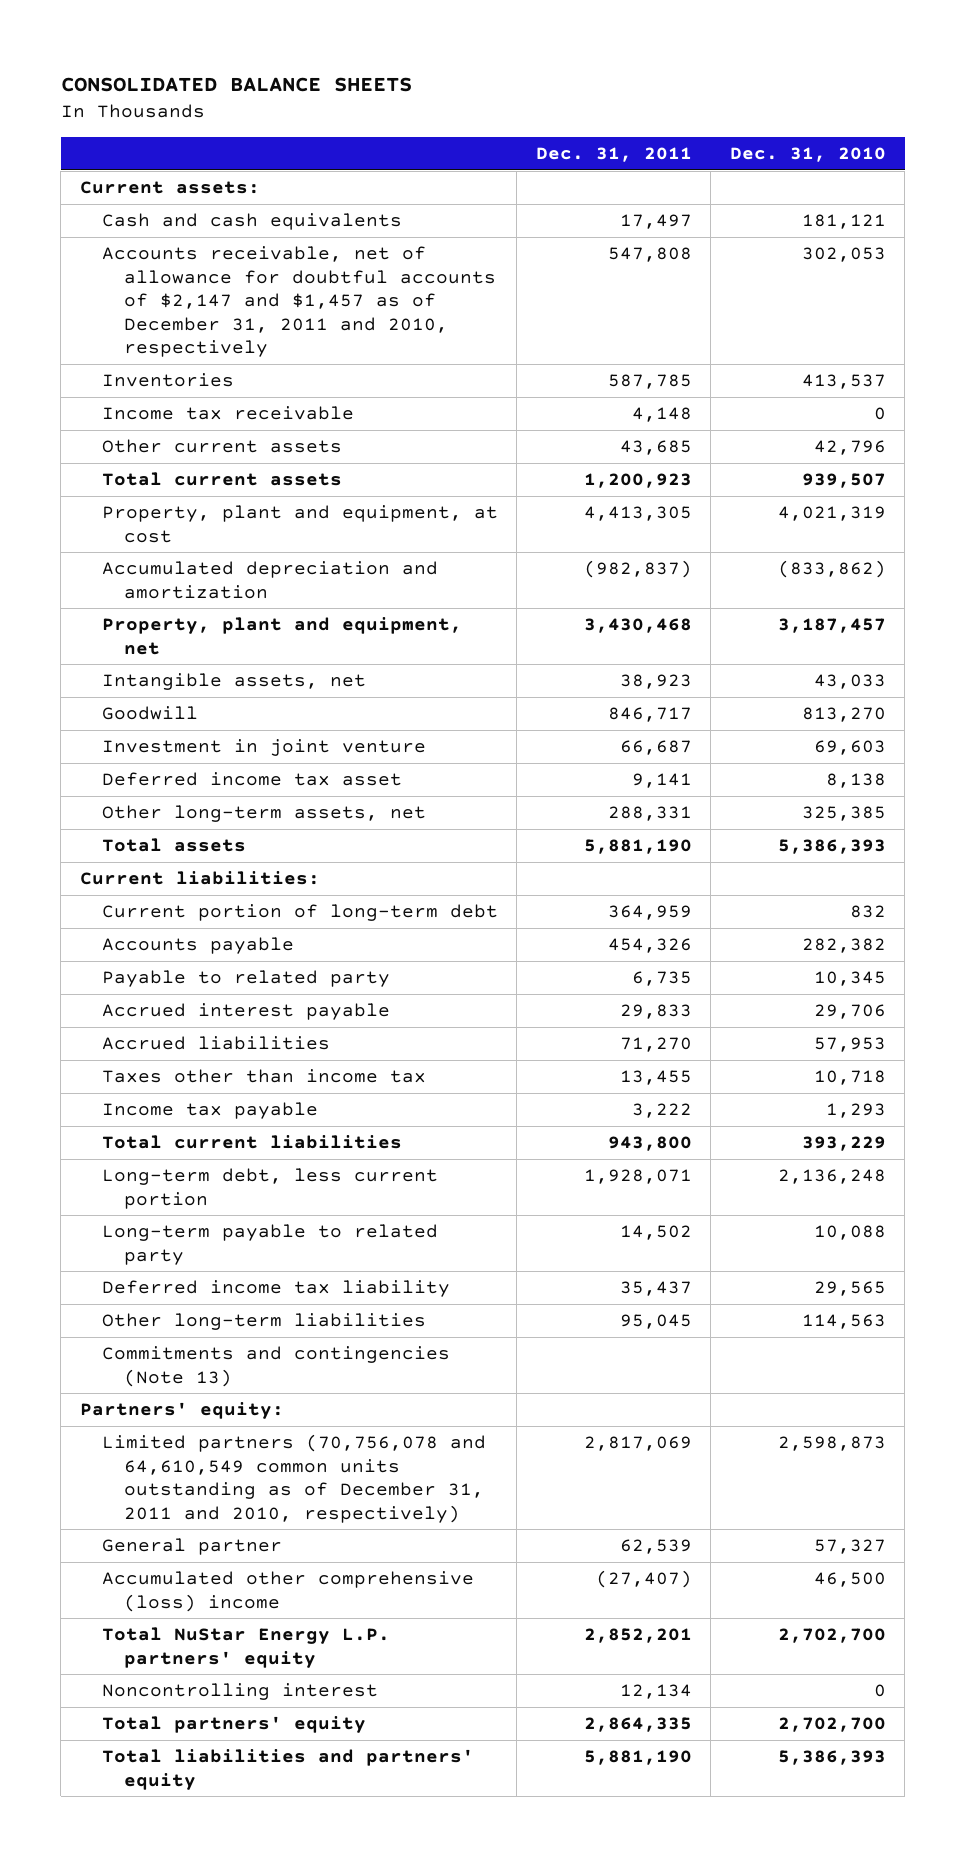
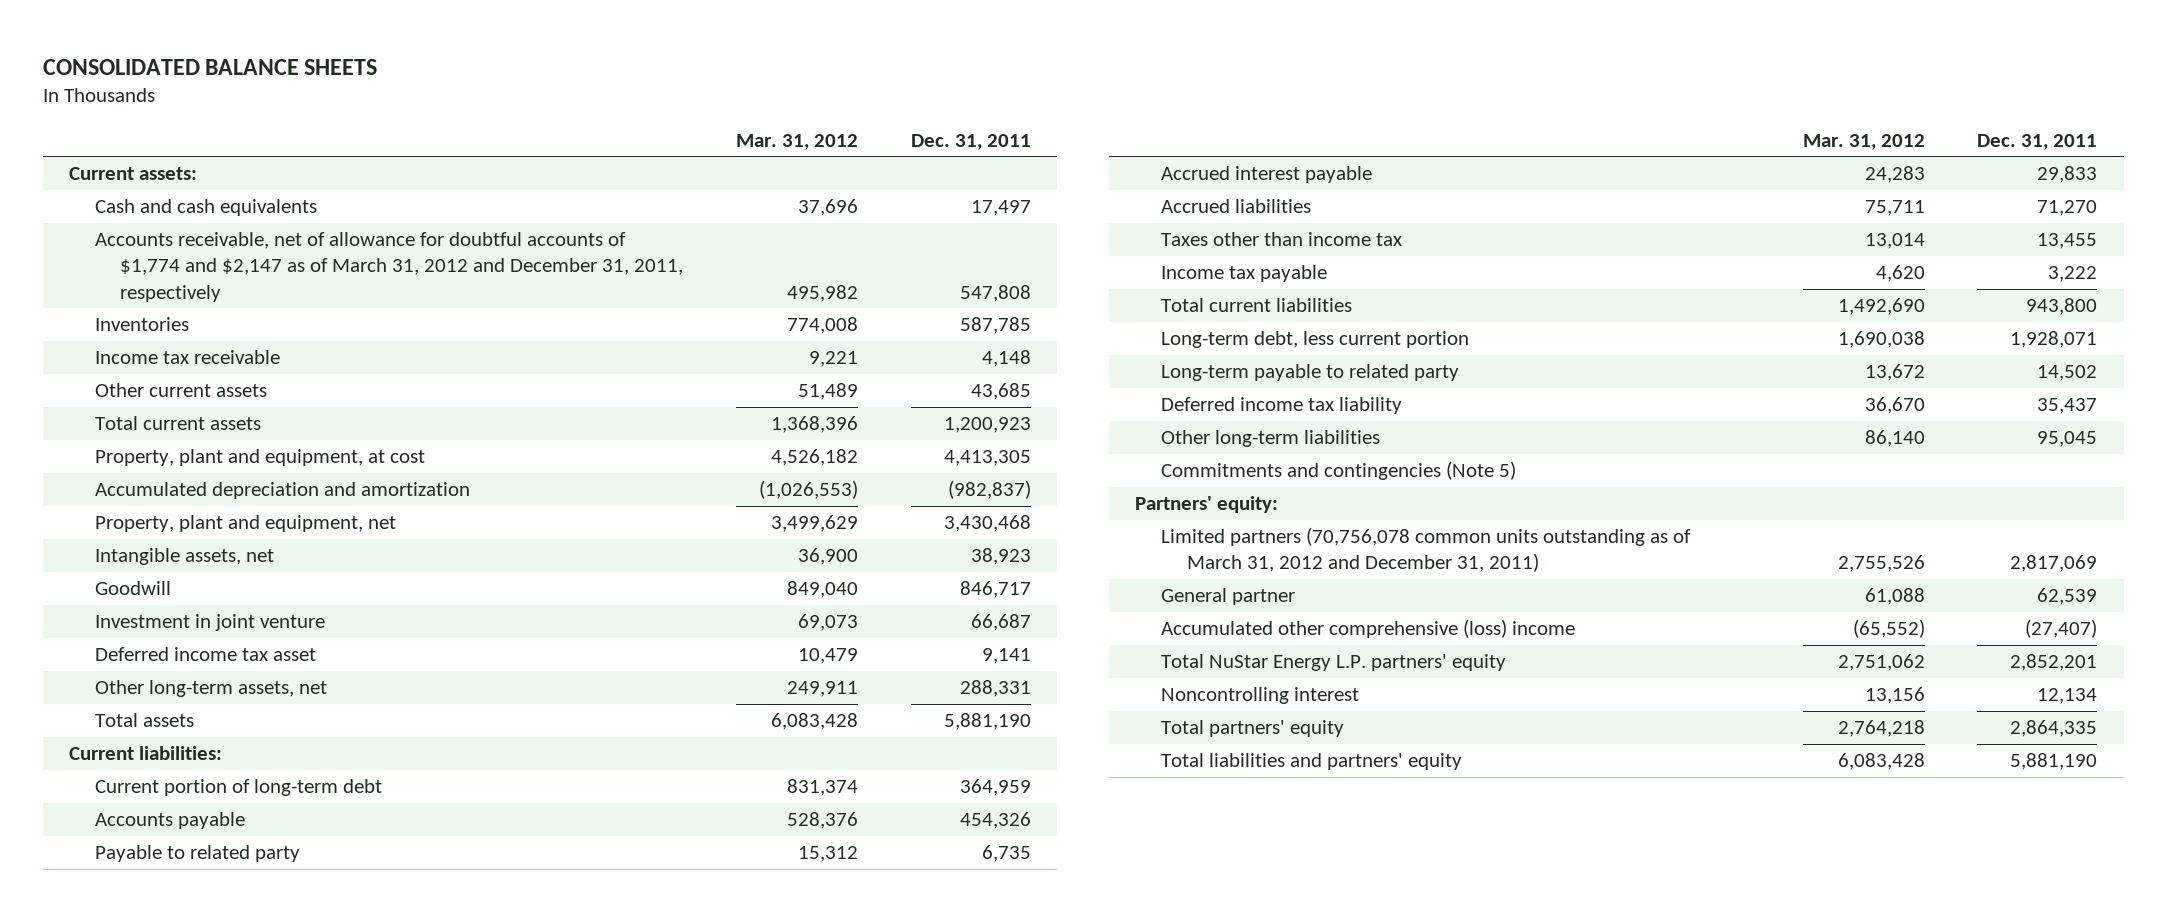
- | Dec. 31, 2011 | Dec. 31, 2010
+ | Mar. 31, 2012 | Dec. 31, 2011
- Accounts receivable, net of allowance for doubtful accounts of $2,147 and $1,457 as of December 31, 2011 and 2010, respectively | 547,808 | 302,053
+ Accounts receivable, net of allowance for doubtful accounts of $1,774 and $2,147 as of March 31, 2012 and December 31, 2011, respectively | 495,982 | 547,808
- Commitments and contingencies (Note 13)
+ Commitments and contingencies (Note 5)
- Limited partners (70,756,078 and 64,610,549 common units outstanding as of December 31, 2011 and 2010, respectively) | 2,817,069 | 2,598,873
+ Limited partners (70,756,078 common units outstanding as of March 31, 2012 and December 31, 2011) | 2,755,526 | 2,817,069

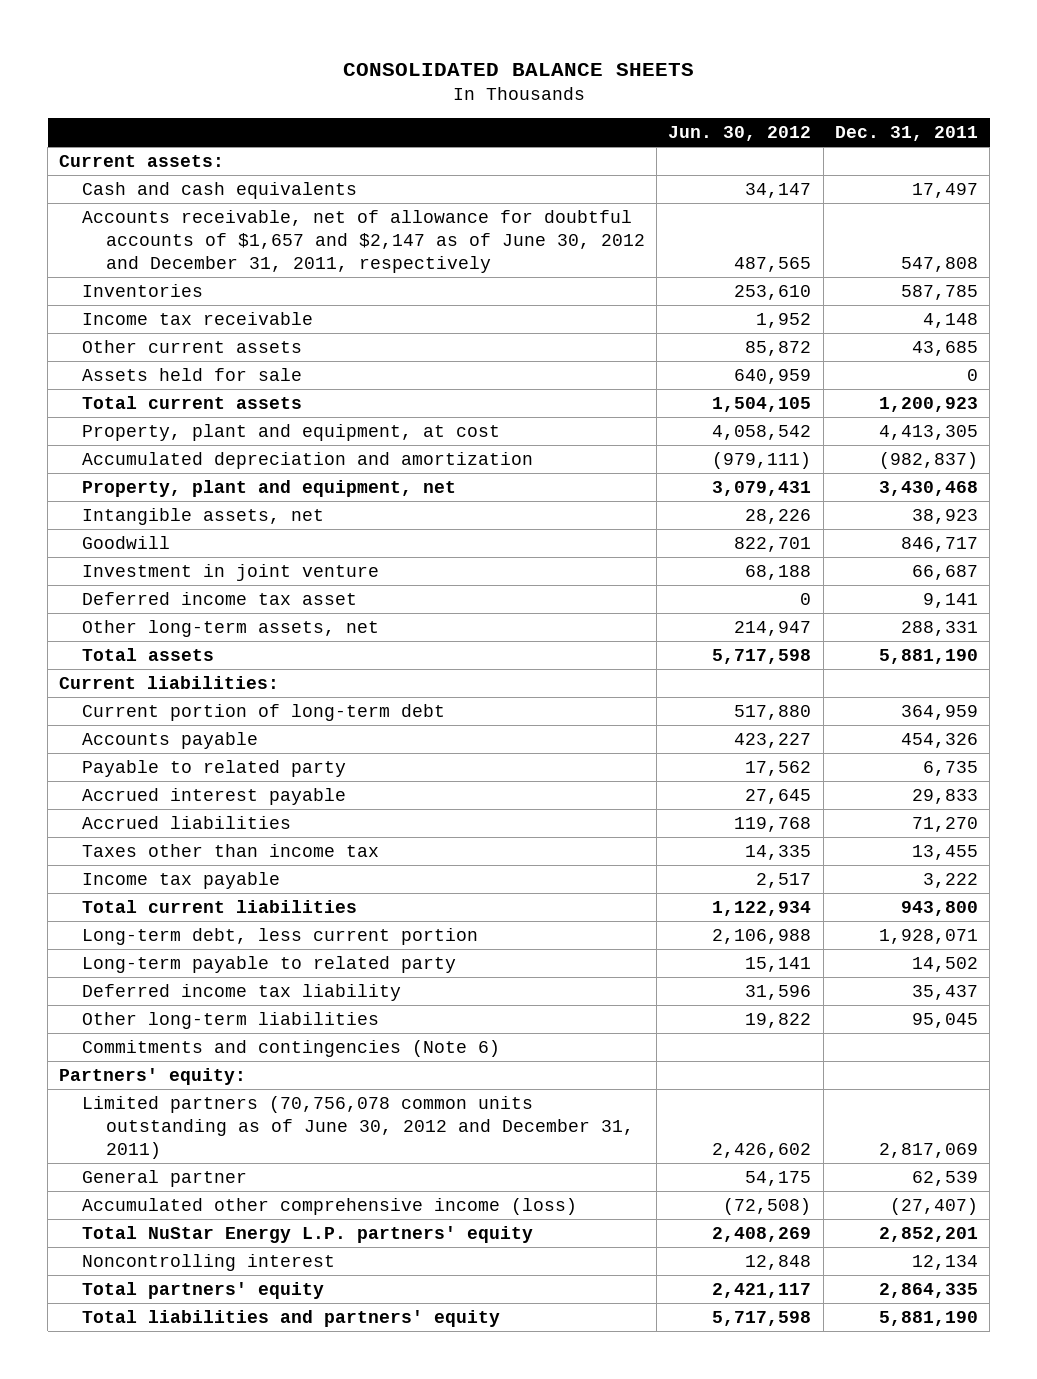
- | Mar. 31, 2012 | Dec. 31, 2011
+ | Jun. 30, 2012 | Dec. 31, 2011
- Accounts receivable, net of allowance for doubtful accounts of $1,774 and $2,147 as of March 31, 2012 and December 31, 2011, respectively | 495,982 | 547,808
+ Accounts receivable, net of allowance for doubtful accounts of $1,657 and $2,147 as of June 30, 2012 and December 31, 2011, respectively | 487,565 | 547,808
+ Assets held for sale | 640,959 | 0
- Commitments and contingencies (Note 5)
+ Commitments and contingencies (Note 6)
- Limited partners (70,756,078 common units outstanding as of March 31, 2012 and December 31, 2011) | 2,755,526 | 2,817,069
+ Limited partners (70,756,078 common units outstanding as of June 30, 2012 and December 31, 2011) | 2,426,602 | 2,817,069
- Accumulated other comprehensive (loss) income | (65,552) | (27,407)
+ Accumulated other comprehensive income (loss) | (72,508) | (27,407)

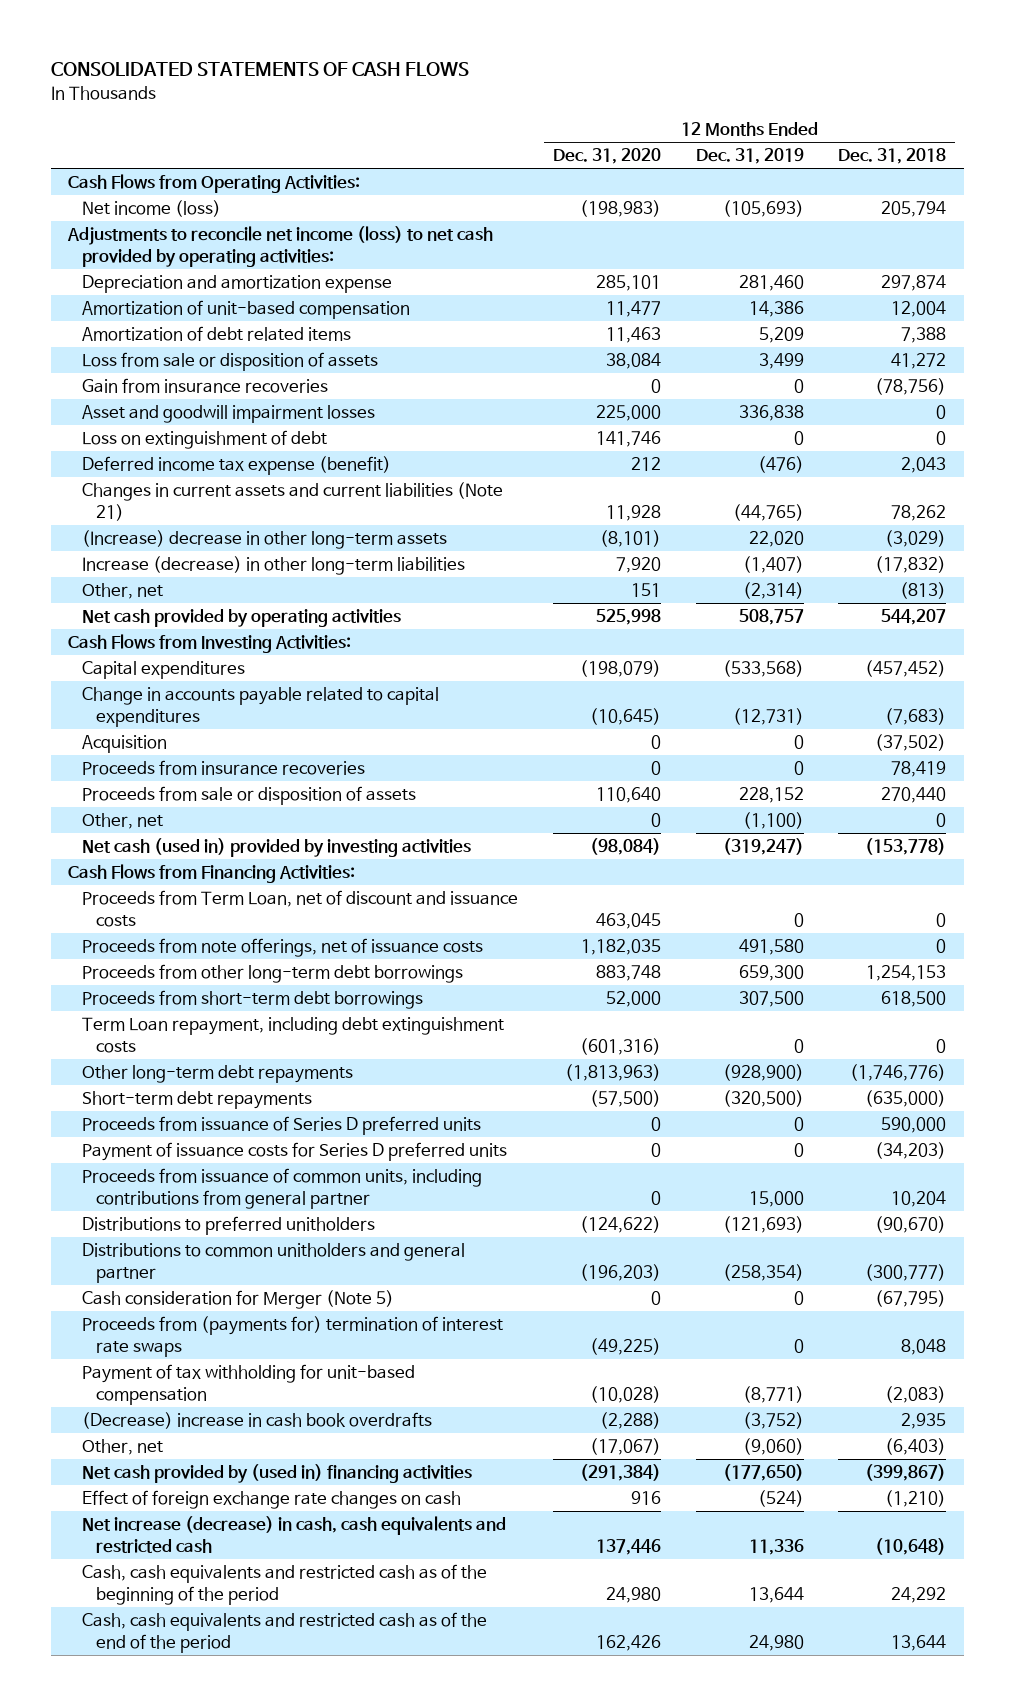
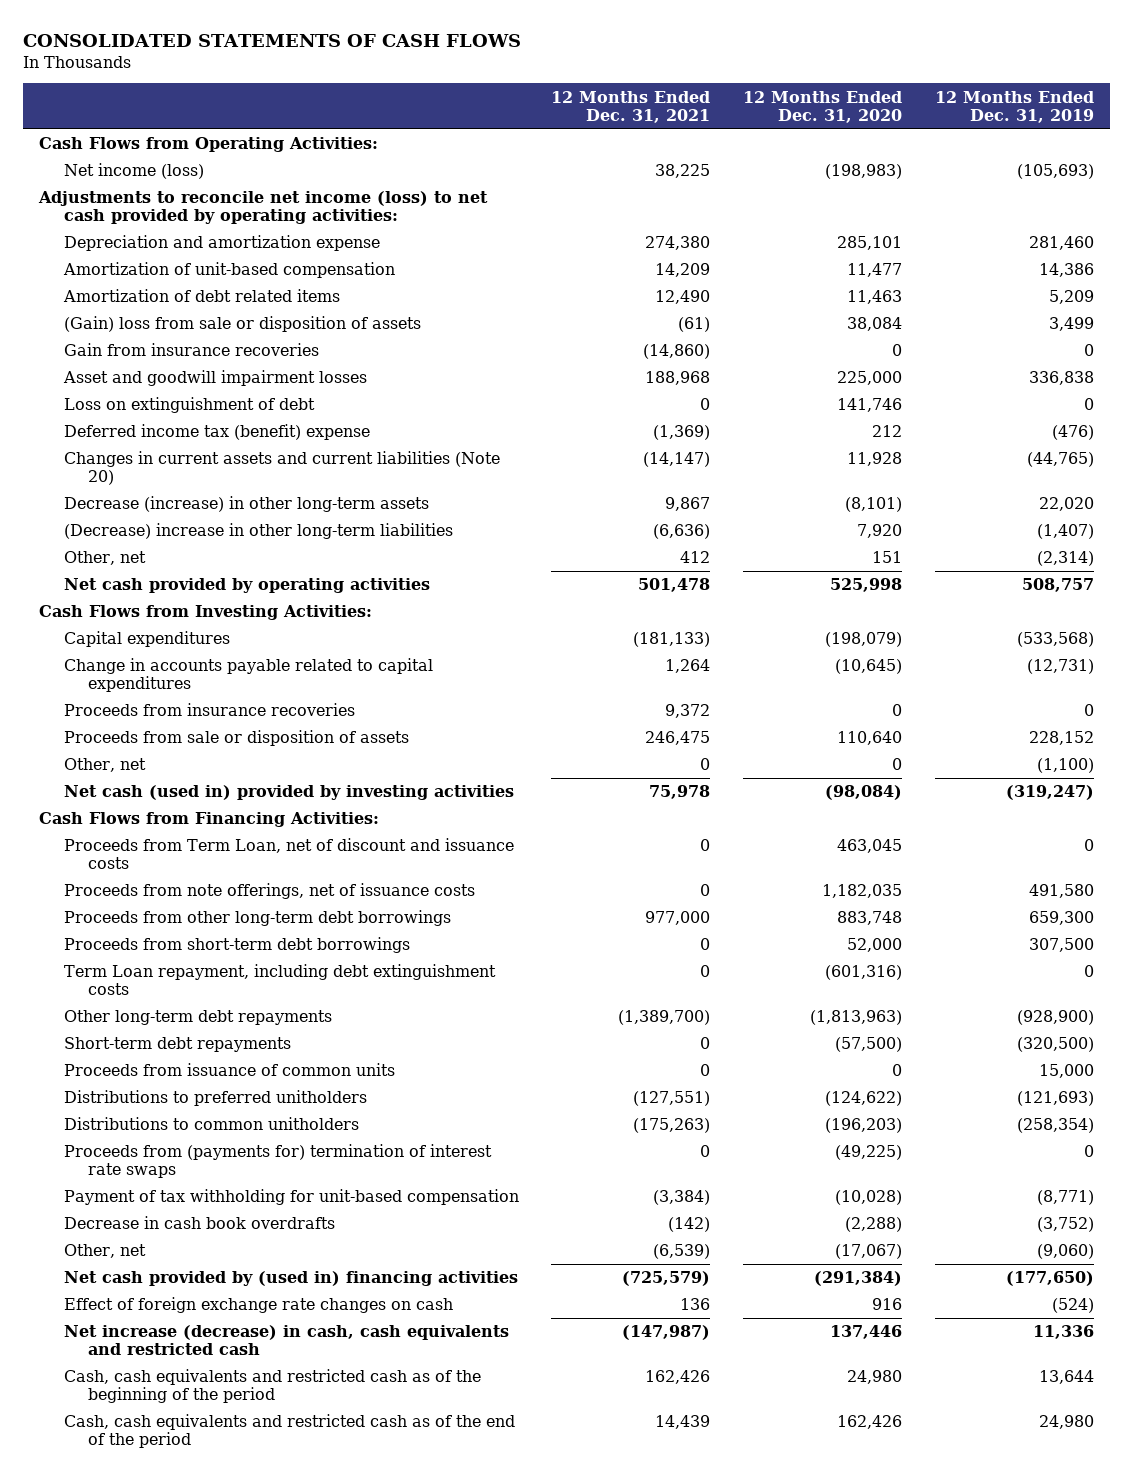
- | 12 Months Ended Dec. 31, 2020 | 12 Months Ended Dec. 31, 2019 | 12 Months Ended Dec. 31, 2018
+ | 12 Months Ended Dec. 31, 2021 | 12 Months Ended Dec. 31, 2020 | 12 Months Ended Dec. 31, 2019
- Loss from sale or disposition of assets | 38,084 | 3,499 | 41,272
+ (Gain) loss from sale or disposition of assets | (61) | 38,084 | 3,499
- Deferred income tax expense (benefit) | 212 | (476) | 2,043
- Changes in current assets and current liabilities (Note 21) | 11,928 | (44,765) | 78,262
- (Increase) decrease in other long-term assets | (8,101) | 22,020 | (3,029)
- Increase (decrease) in other long-term liabilities | 7,920 | (1,407) | (17,832)
+ Deferred income tax (benefit) expense | (1,369) | 212 | (476)
+ Changes in current assets and current liabilities (Note 20) | (14,147) | 11,928 | (44,765)
+ Decrease (increase) in other long-term assets | 9,867 | (8,101) | 22,020
+ (Decrease) increase in other long-term liabilities | (6,636) | 7,920 | (1,407)
- Acquisition | 0 | 0 | (37,502)
- Proceeds from issuance of Series D preferred units | 0 | 0 | 590,000
- Payment of issuance costs for Series D preferred units | 0 | 0 | (34,203)
- Proceeds from issuance of common units, including contributions from general partner | 0 | 15,000 | 10,204
+ Proceeds from issuance of common units | 0 | 0 | 15,000
- Distributions to common unitholders and general partner | (196,203) | (258,354) | (300,777)
- Cash consideration for Merger (Note 5) | 0 | 0 | (67,795)
+ Distributions to common unitholders | (175,263) | (196,203) | (258,354)
- (Decrease) increase in cash book overdrafts | (2,288) | (3,752) | 2,935
+ Decrease in cash book overdrafts | (142) | (2,288) | (3,752)

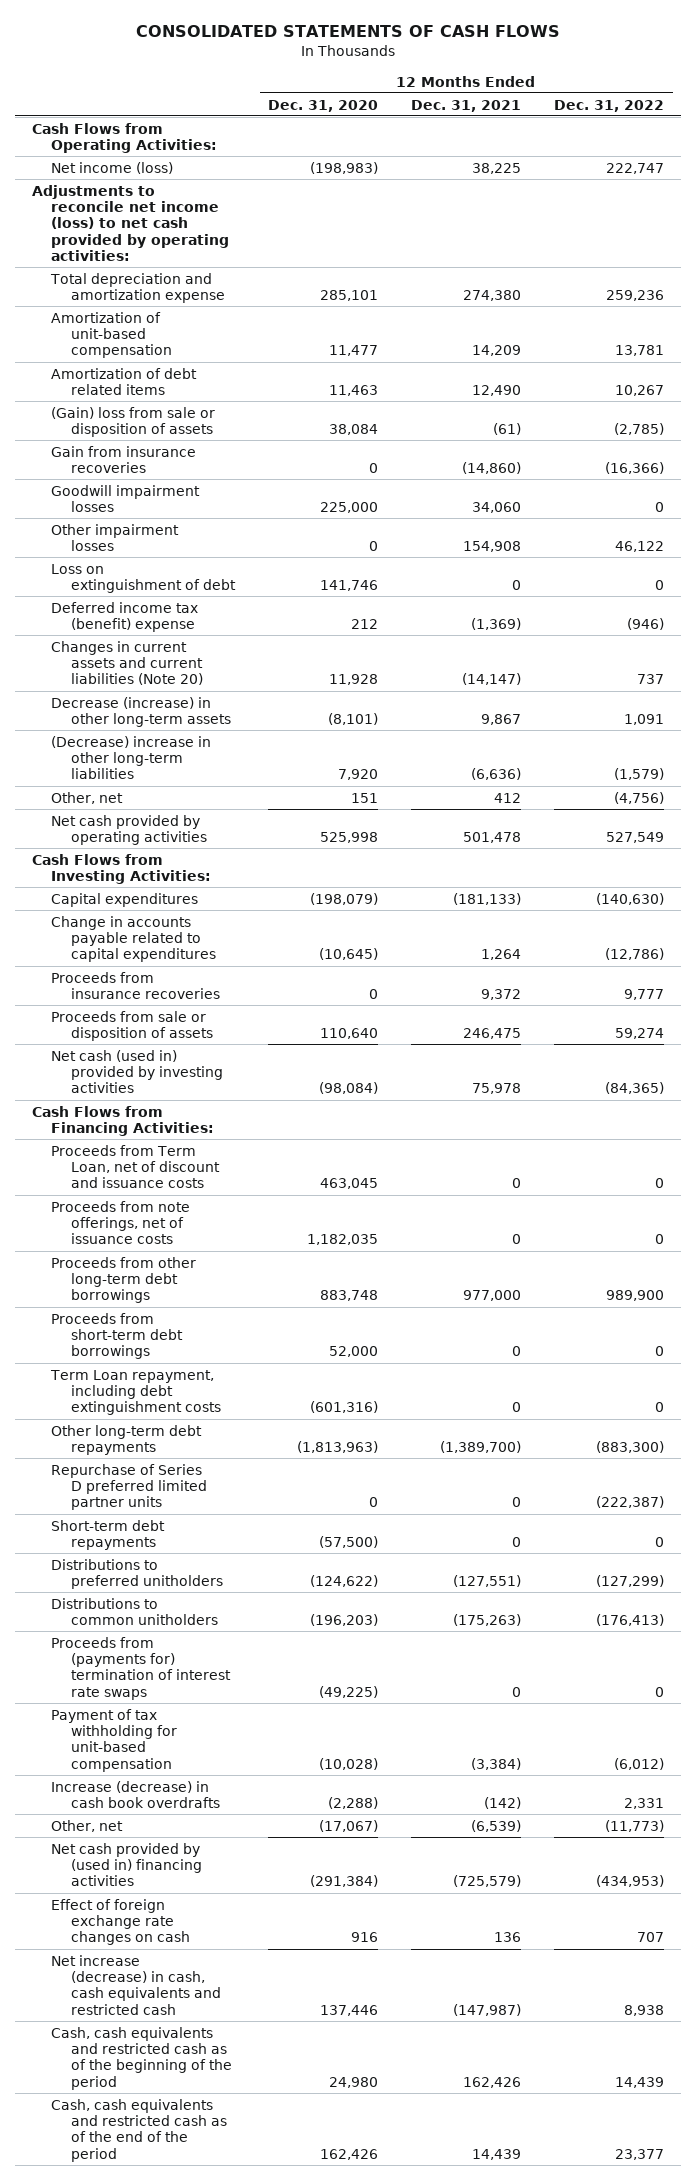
- | 12 Months Ended Dec. 31, 2021 | 12 Months Ended Dec. 31, 2020 | 12 Months Ended Dec. 31, 2019
+ | 12 Months Ended Dec. 31, 2020 | 12 Months Ended Dec. 31, 2021 | 12 Months Ended Dec. 31, 2022
- Depreciation and amortization expense | 274,380 | 285,101 | 281,460
+ Total depreciation and amortization expense | 285,101 | 274,380 | 259,236
- Asset and goodwill impairment losses | 188,968 | 225,000 | 336,838
+ Goodwill impairment losses | 225,000 | 34,060 | 0
+ Other impairment losses | 0 | 154,908 | 46,122
- Other, net | 0 | 0 | (1,100)
+ Repurchase of Series D preferred limited partner units | 0 | 0 | (222,387)
- Proceeds from issuance of common units | 0 | 0 | 15,000
- Decrease in cash book overdrafts | (142) | (2,288) | (3,752)
+ Increase (decrease) in cash book overdrafts | (2,288) | (142) | 2,331

